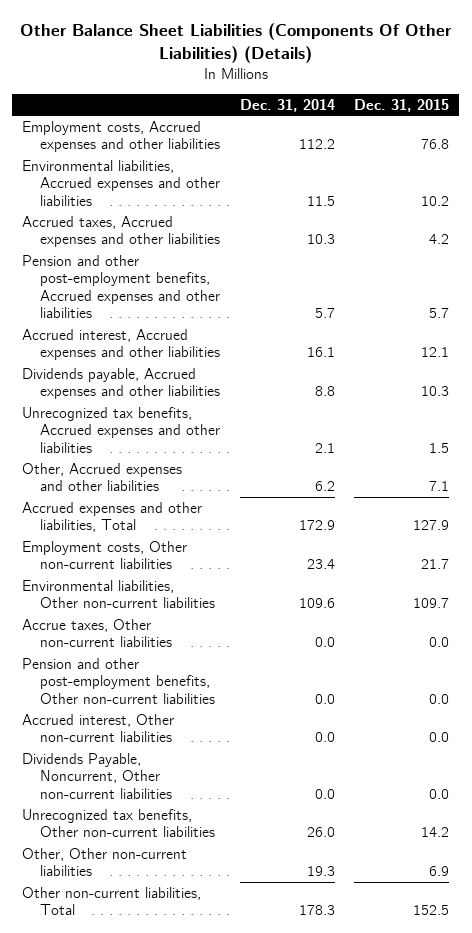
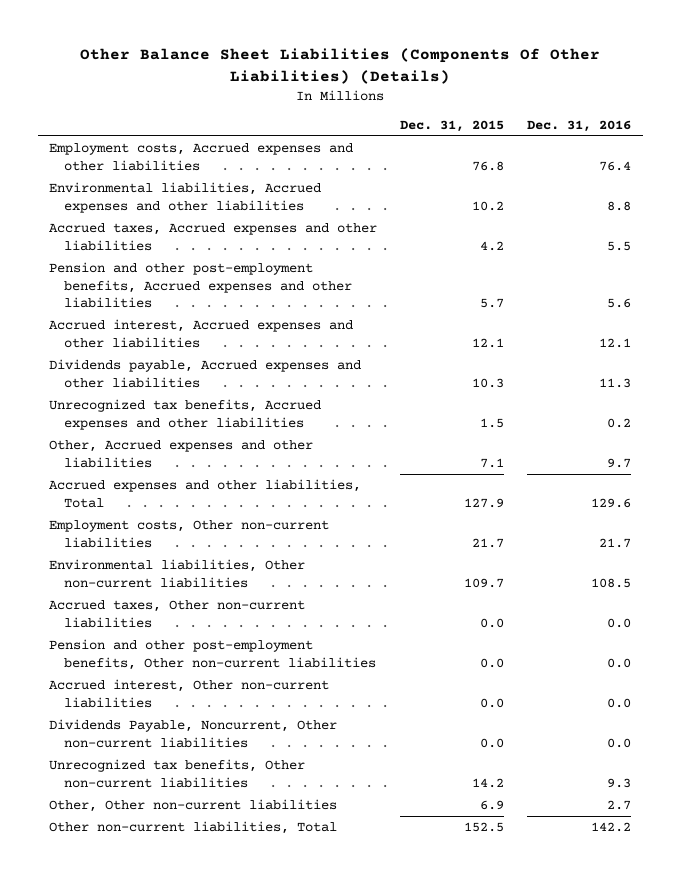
- | Dec. 31, 2014 | Dec. 31, 2015
+ | Dec. 31, 2015 | Dec. 31, 2016
- Accrue taxes, Other non-current liabilities | 0.0 | 0.0
+ Accrued taxes, Other non-current liabilities | 0.0 | 0.0

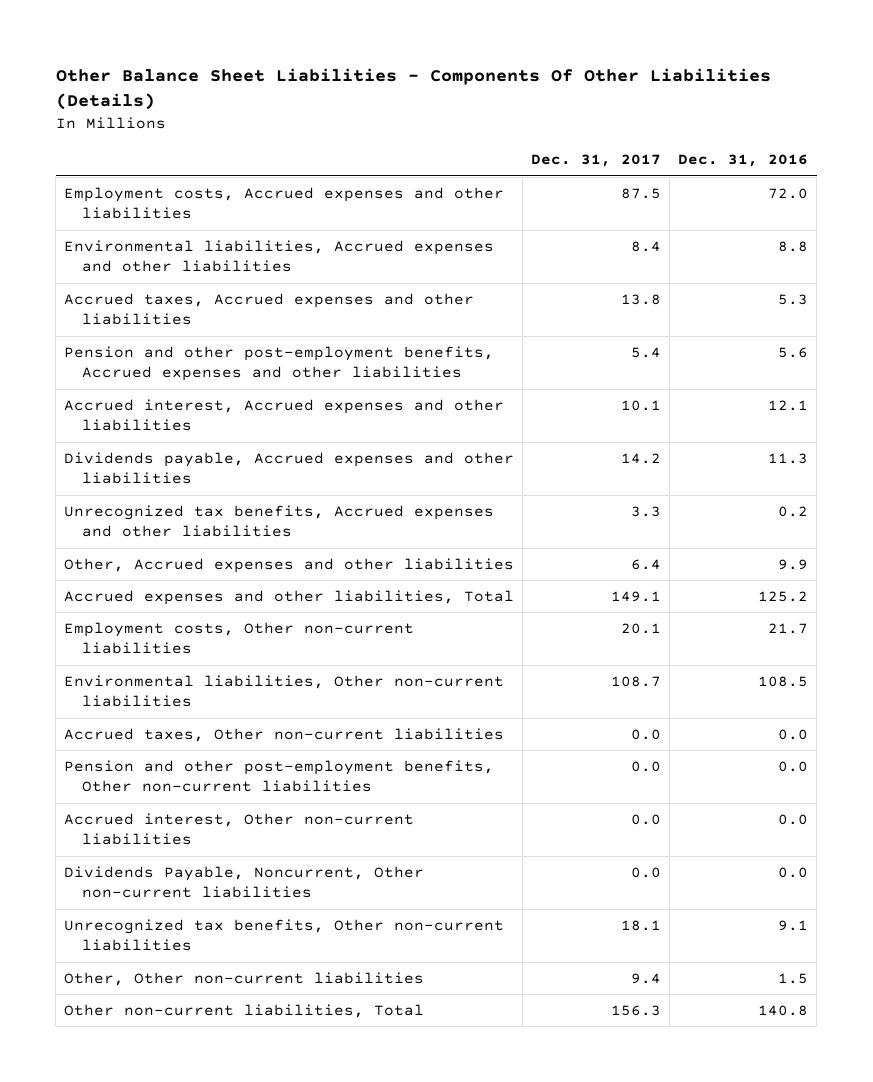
- Other Balance Sheet Liabilities (Components Of Other Liabilities) (Details)
+ Other Balance Sheet Liabilities - Components Of Other Liabilities (Details)
- | Dec. 31, 2015 | Dec. 31, 2016
+ | Dec. 31, 2017 | Dec. 31, 2016
- Employment costs, Accrued expenses and other liabilities | 76.8 | 76.4
+ Employment costs, Accrued expenses and other liabilities | 87.5 | 72.0
- Accrued taxes, Accrued expenses and other liabilities | 4.2 | 5.5
+ Accrued taxes, Accrued expenses and other liabilities | 13.8 | 5.3
- Other, Accrued expenses and other liabilities | 7.1 | 9.7
- Accrued expenses and other liabilities, Total | 127.9 | 129.6
+ Other, Accrued expenses and other liabilities | 6.4 | 9.9
+ Accrued expenses and other liabilities, Total | 149.1 | 125.2
- Unrecognized tax benefits, Other non-current liabilities | 14.2 | 9.3
- Other, Other non-current liabilities | 6.9 | 2.7
- Other non-current liabilities, Total | 152.5 | 142.2
+ Unrecognized tax benefits, Other non-current liabilities | 18.1 | 9.1
+ Other, Other non-current liabilities | 9.4 | 1.5
+ Other non-current liabilities, Total | 156.3 | 140.8

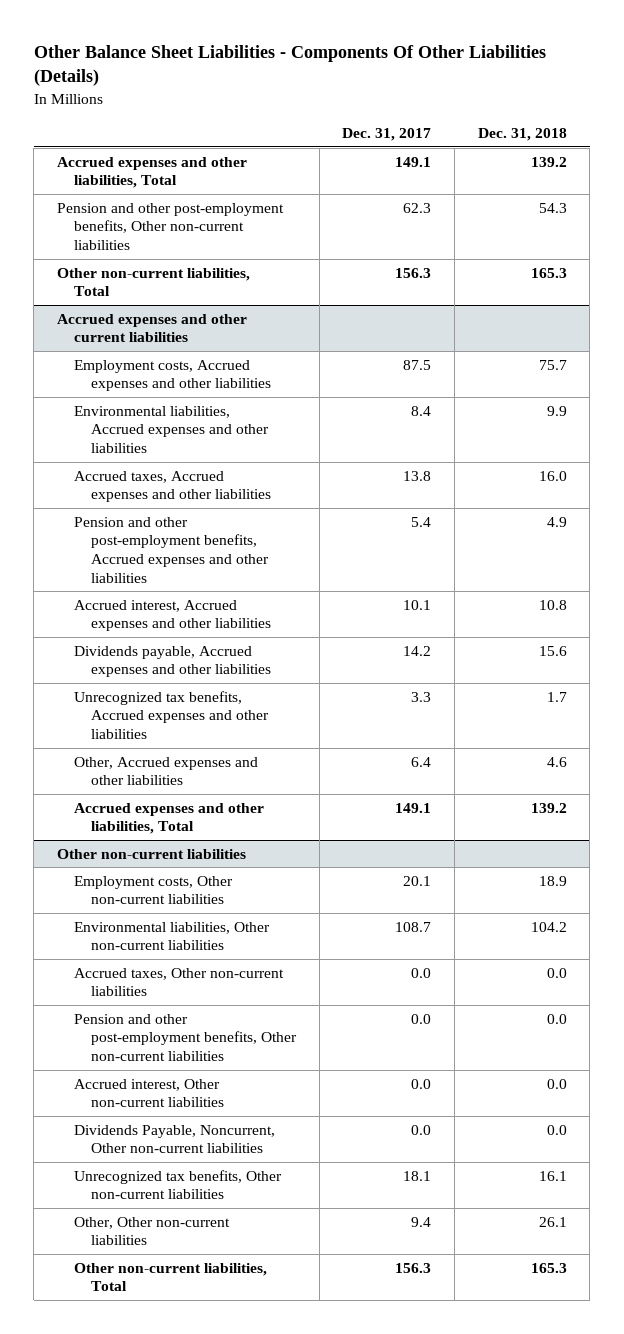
- | Dec. 31, 2017 | Dec. 31, 2016
+ | Dec. 31, 2017 | Dec. 31, 2018
+ Accrued expenses and other liabilities, Total | 149.1 | 139.2
+ Pension and other post-employment benefits, Other non-current liabilities | 62.3 | 54.3
+ Other non-current liabilities, Total | 156.3 | 165.3
+ Accrued expenses and other current liabilities
+ Other non-current liabilities

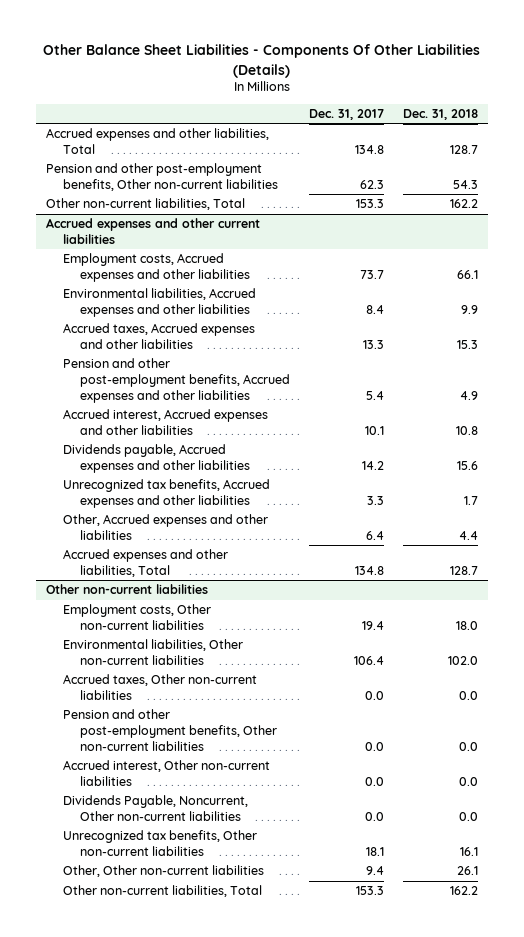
- Accrued expenses and other liabilities, Total | 149.1 | 139.2
+ Accrued expenses and other liabilities, Total | 134.8 | 128.7
- Other non-current liabilities, Total | 156.3 | 165.3
+ Other non-current liabilities, Total | 153.3 | 162.2
@ Accrued expenses and other current liabilities
- Employment costs, Accrued expenses and other liabilities | 87.5 | 75.7
+ Employment costs, Accrued expenses and other liabilities | 73.7 | 66.1
- Accrued taxes, Accrued expenses and other liabilities | 13.8 | 16.0
+ Accrued taxes, Accrued expenses and other liabilities | 13.3 | 15.3
- Other, Accrued expenses and other liabilities | 6.4 | 4.6
- Accrued expenses and other liabilities, Total | 149.1 | 139.2
+ Other, Accrued expenses and other liabilities | 6.4 | 4.4
+ Accrued expenses and other liabilities, Total | 134.8 | 128.7
@ Other non-current liabilities
- Employment costs, Other non-current liabilities | 20.1 | 18.9
- Environmental liabilities, Other non-current liabilities | 108.7 | 104.2
+ Employment costs, Other non-current liabilities | 19.4 | 18.0
+ Environmental liabilities, Other non-current liabilities | 106.4 | 102.0
- Other non-current liabilities, Total | 156.3 | 165.3
+ Other non-current liabilities, Total | 153.3 | 162.2

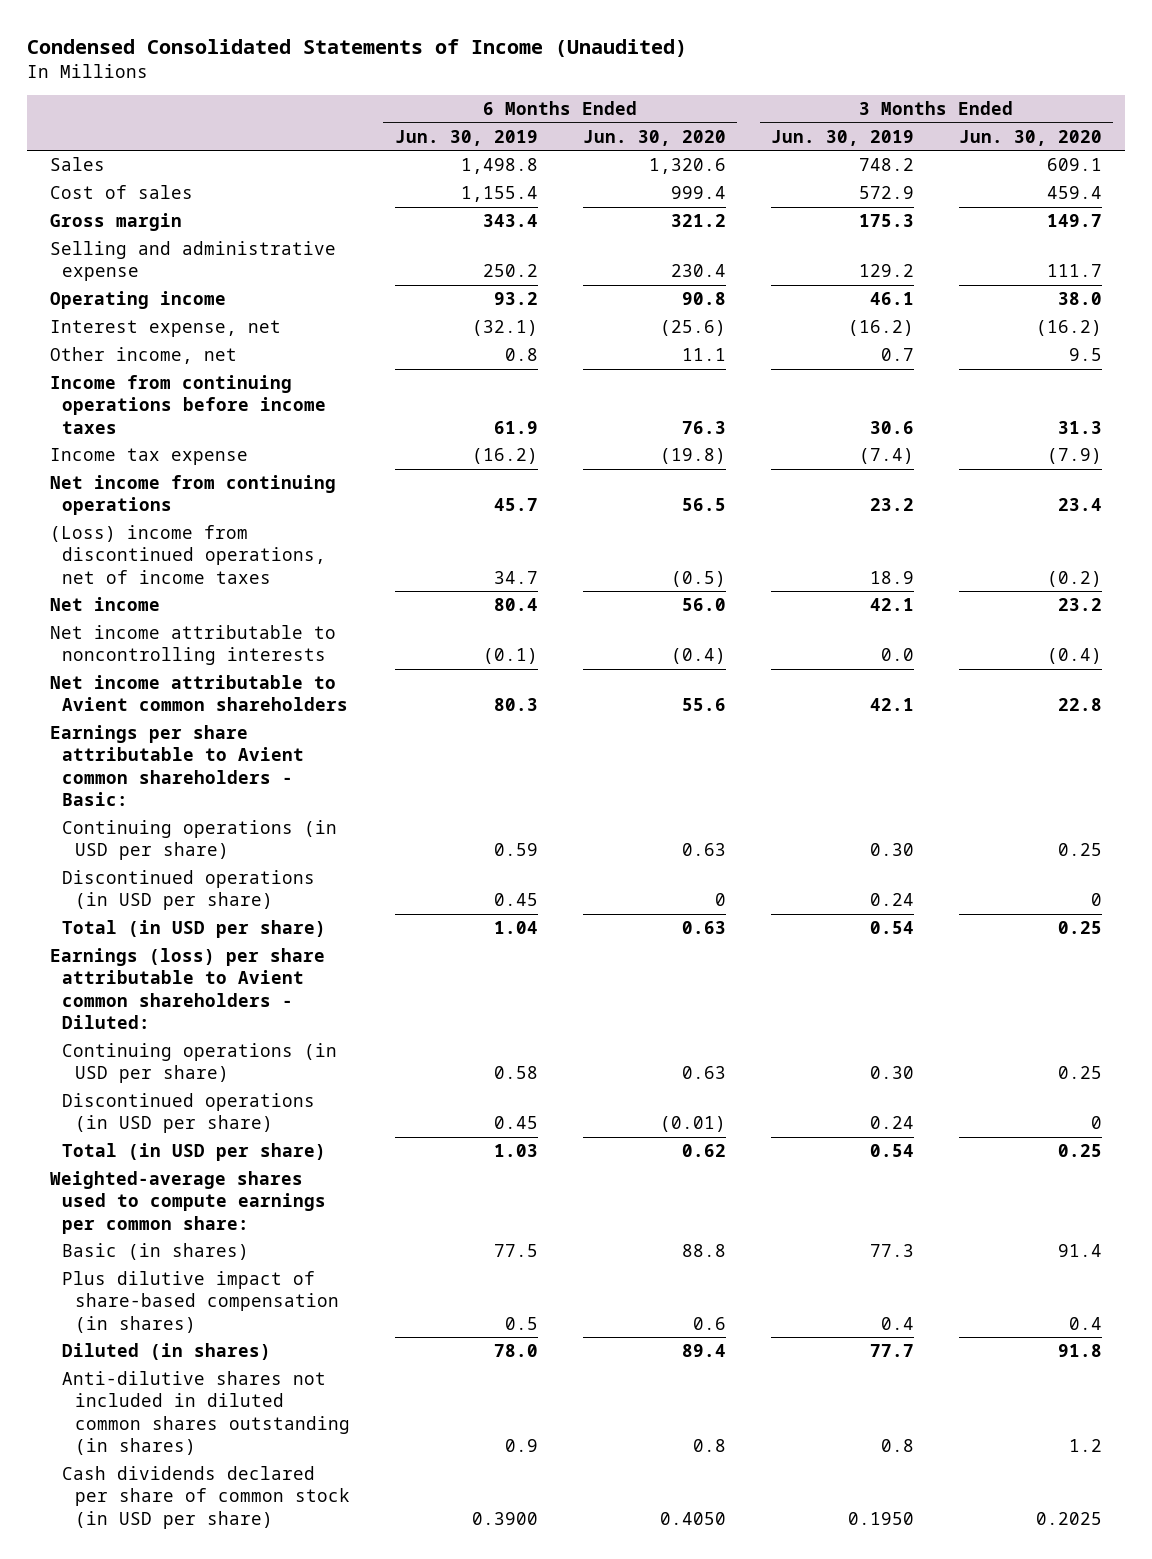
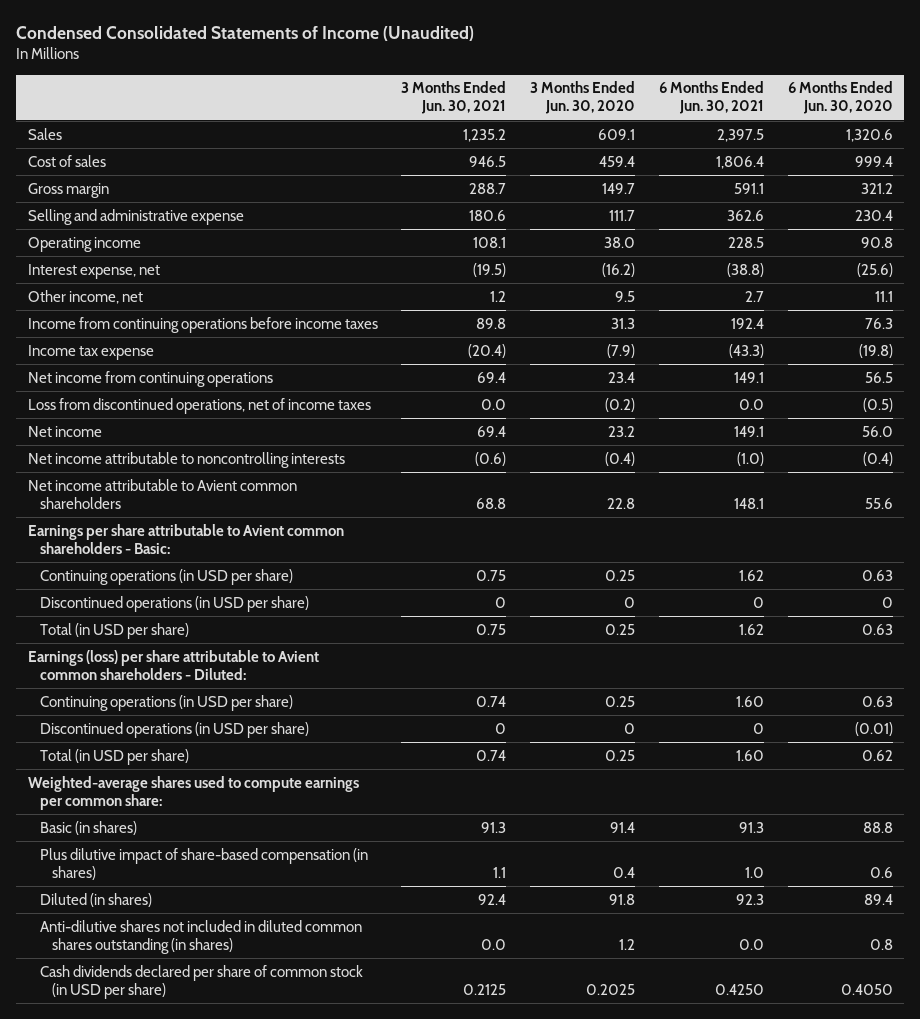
- | 6 Months Ended Jun. 30, 2019 | 6 Months Ended Jun. 30, 2020 | 3 Months Ended Jun. 30, 2019 | 3 Months Ended Jun. 30, 2020
+ | 3 Months Ended Jun. 30, 2021 | 3 Months Ended Jun. 30, 2020 | 6 Months Ended Jun. 30, 2021 | 6 Months Ended Jun. 30, 2020
- (Loss) income from discontinued operations, net of income taxes | 34.7 | (0.5) | 18.9 | (0.2)
+ Loss from discontinued operations, net of income taxes | 0.0 | (0.2) | 0.0 | (0.5)

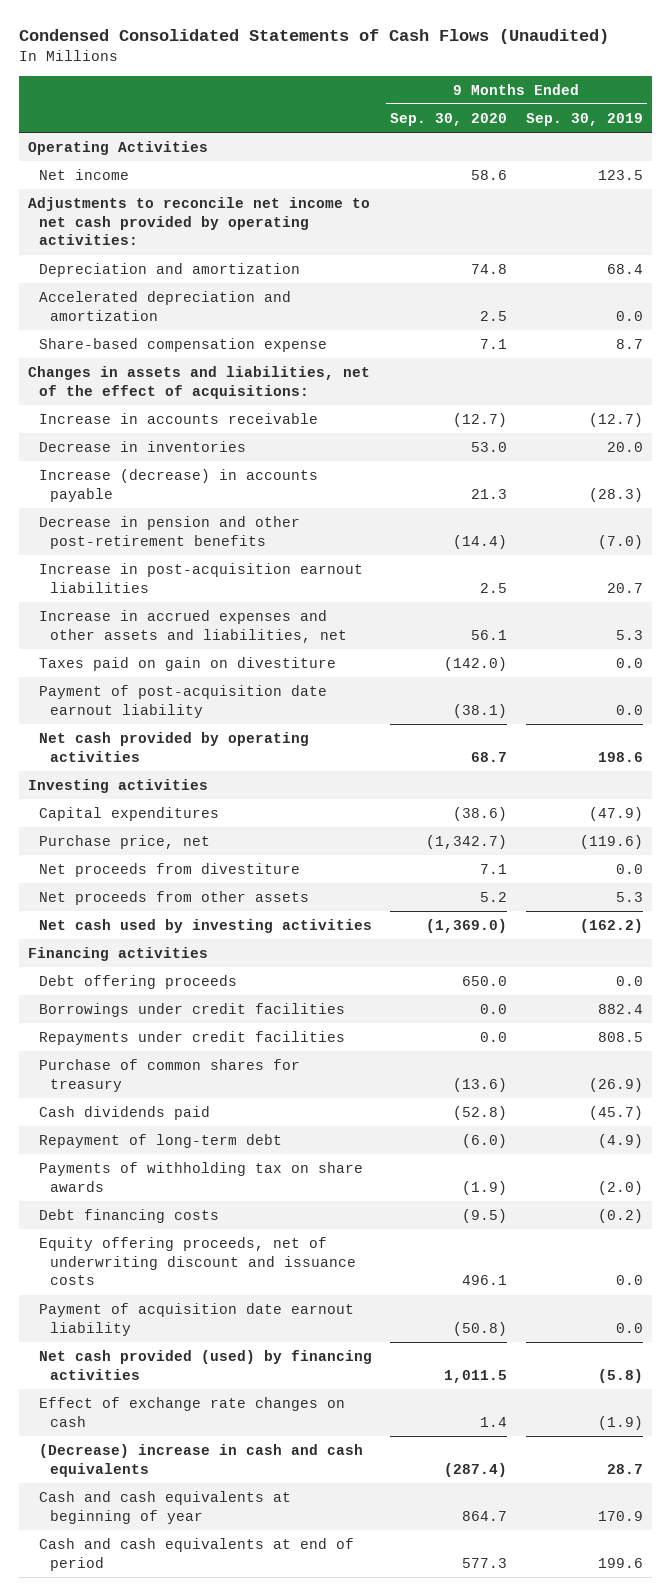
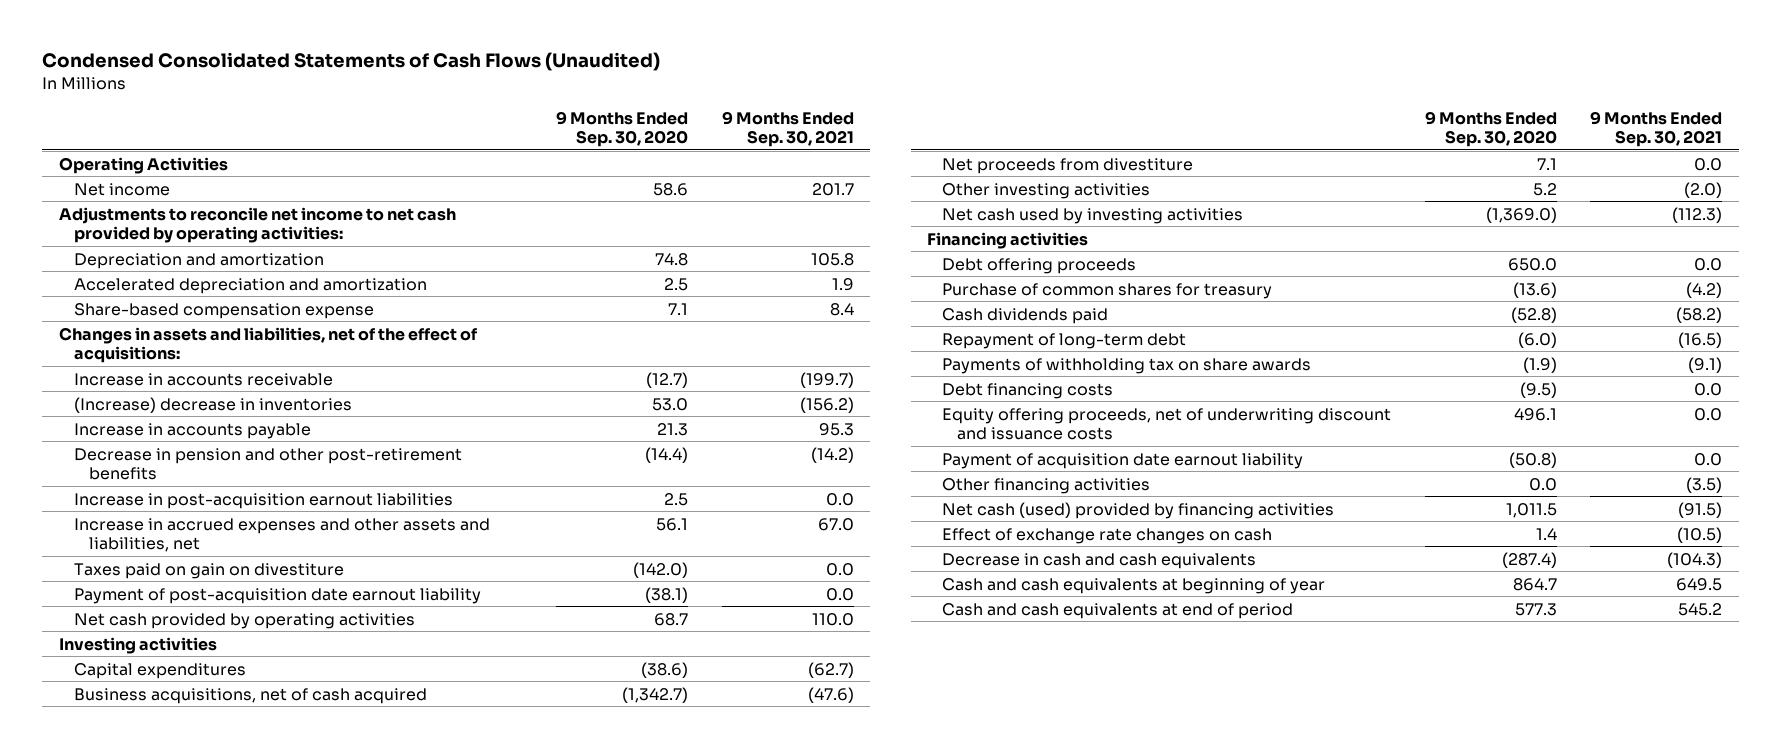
- | 9 Months Ended Sep. 30, 2020 | 9 Months Ended Sep. 30, 2019
+ | 9 Months Ended Sep. 30, 2020 | 9 Months Ended Sep. 30, 2021
- Decrease in inventories | 53.0 | 20.0
- Increase (decrease) in accounts payable | 21.3 | (28.3)
+ (Increase) decrease in inventories | 53.0 | (156.2)
+ Increase in accounts payable | 21.3 | 95.3
- Purchase price, net | (1,342.7) | (119.6)
+ Business acquisitions, net of cash acquired | (1,342.7) | (47.6)
- Net proceeds from other assets | 5.2 | 5.3
+ Other investing activities | 5.2 | (2.0)
- Borrowings under credit facilities | 0.0 | 882.4
- Repayments under credit facilities | 0.0 | 808.5
- Net cash provided (used) by financing activities | 1,011.5 | (5.8)
+ Other financing activities | 0.0 | (3.5)
+ Net cash (used) provided by financing activities | 1,011.5 | (91.5)
- (Decrease) increase in cash and cash equivalents | (287.4) | 28.7
+ Decrease in cash and cash equivalents | (287.4) | (104.3)

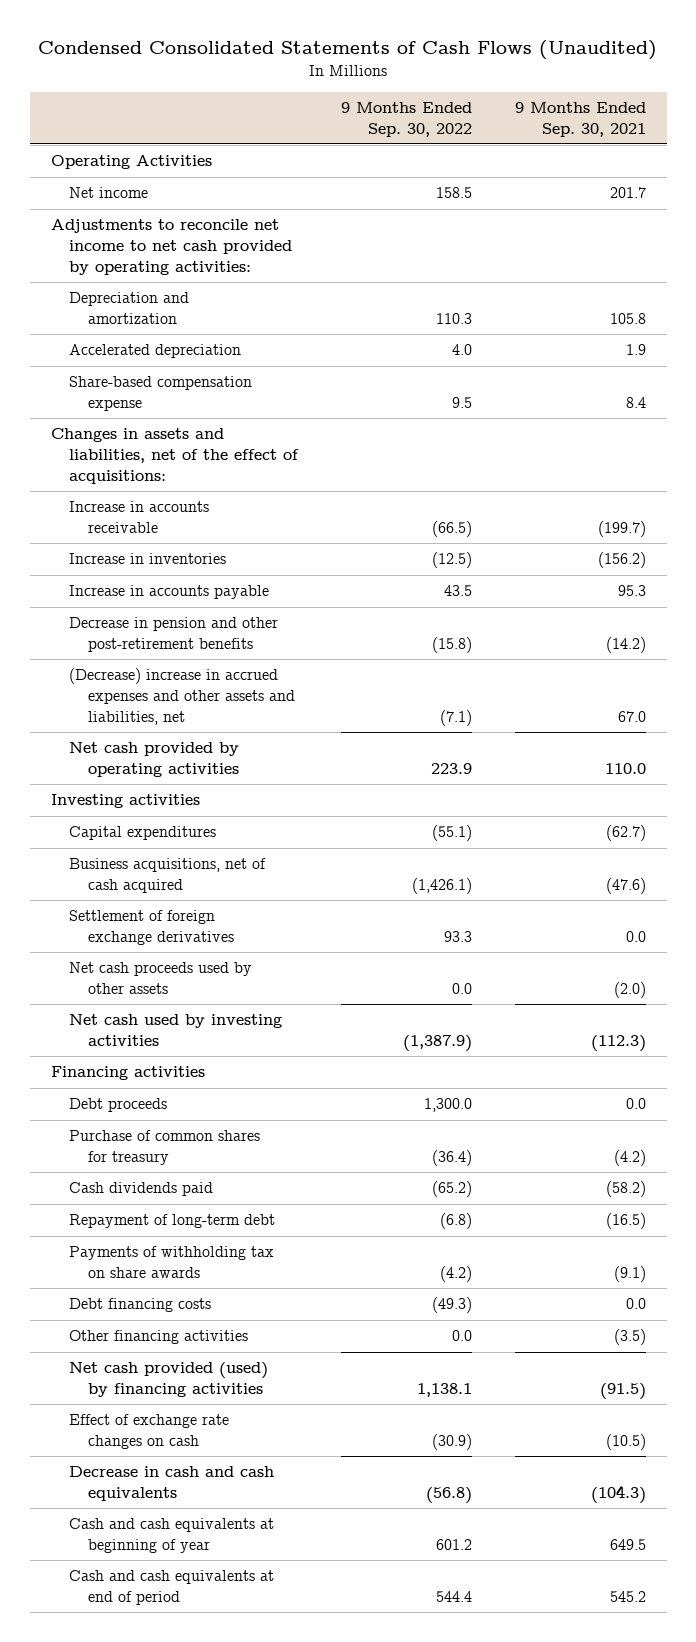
- | 9 Months Ended Sep. 30, 2020 | 9 Months Ended Sep. 30, 2021
+ | 9 Months Ended Sep. 30, 2022 | 9 Months Ended Sep. 30, 2021
- Accelerated depreciation and amortization | 2.5 | 1.9
+ Accelerated depreciation | 4.0 | 1.9
- (Increase) decrease in inventories | 53.0 | (156.2)
+ Increase in inventories | (12.5) | (156.2)
- Increase in post-acquisition earnout liabilities | 2.5 | 0.0
- Increase in accrued expenses and other assets and liabilities, net | 56.1 | 67.0
- Taxes paid on gain on divestiture | (142.0) | 0.0
- Payment of post-acquisition date earnout liability | (38.1) | 0.0
+ (Decrease) increase in accrued expenses and other assets and liabilities, net | (7.1) | 67.0
- Net proceeds from divestiture | 7.1 | 0.0
- Other investing activities | 5.2 | (2.0)
+ Settlement of foreign exchange derivatives | 93.3 | 0.0
+ Net cash proceeds used by other assets | 0.0 | (2.0)
- Debt offering proceeds | 650.0 | 0.0
+ Debt proceeds | 1,300.0 | 0.0
- Equity offering proceeds, net of underwriting discount and issuance costs | 496.1 | 0.0
- Payment of acquisition date earnout liability | (50.8) | 0.0
- Net cash (used) provided by financing activities | 1,011.5 | (91.5)
+ Net cash provided (used) by financing activities | 1,138.1 | (91.5)

